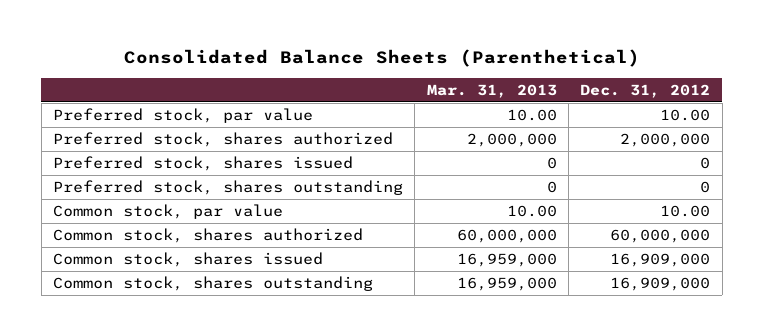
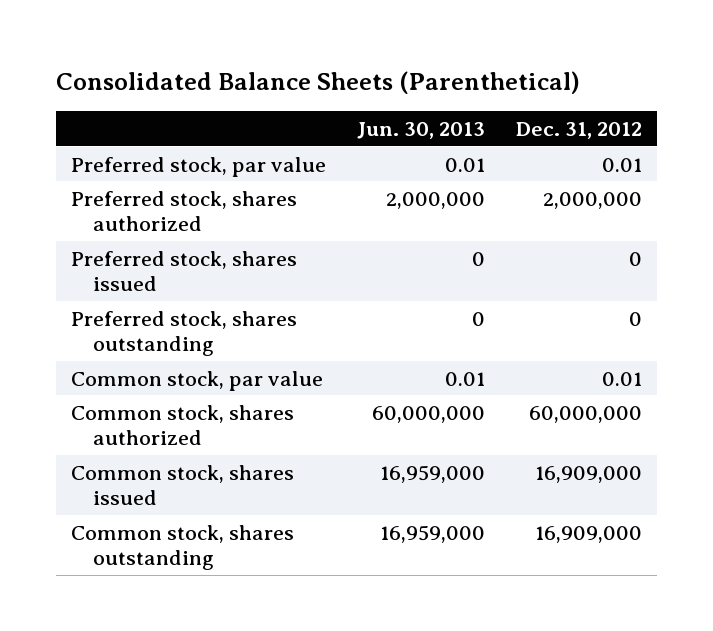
- | Mar. 31, 2013 | Dec. 31, 2012
+ | Jun. 30, 2013 | Dec. 31, 2012
- Preferred stock, par value | 10.00 | 10.00
+ Preferred stock, par value | 0.01 | 0.01
- Common stock, par value | 10.00 | 10.00
+ Common stock, par value | 0.01 | 0.01

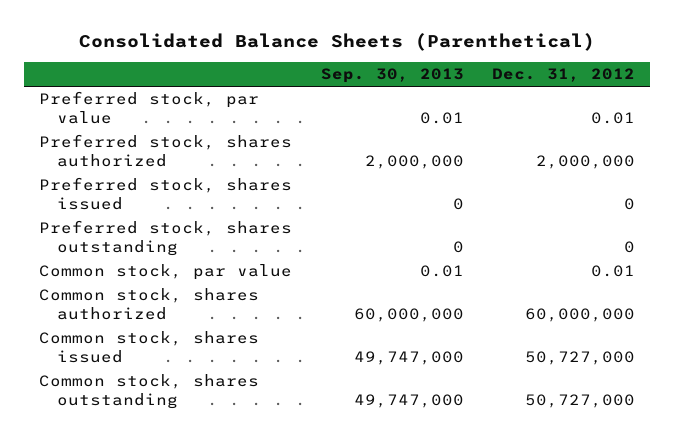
- | Jun. 30, 2013 | Dec. 31, 2012
+ | Sep. 30, 2013 | Dec. 31, 2012
- Common stock, shares issued | 16,959,000 | 16,909,000
- Common stock, shares outstanding | 16,959,000 | 16,909,000
+ Common stock, shares issued | 49,747,000 | 50,727,000
+ Common stock, shares outstanding | 49,747,000 | 50,727,000

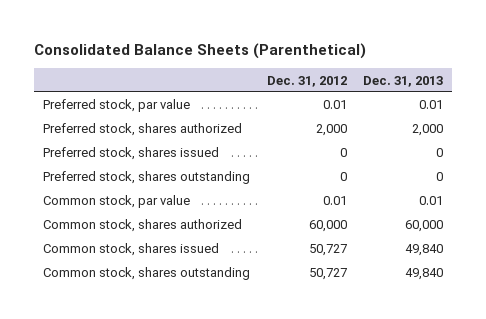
- | Sep. 30, 2013 | Dec. 31, 2012
+ | Dec. 31, 2012 | Dec. 31, 2013
- Preferred stock, shares authorized | 2,000,000 | 2,000,000
+ Preferred stock, shares authorized | 2,000 | 2,000
- Common stock, shares authorized | 60,000,000 | 60,000,000
- Common stock, shares issued | 49,747,000 | 50,727,000
- Common stock, shares outstanding | 49,747,000 | 50,727,000
+ Common stock, shares authorized | 60,000 | 60,000
+ Common stock, shares issued | 50,727 | 49,840
+ Common stock, shares outstanding | 50,727 | 49,840

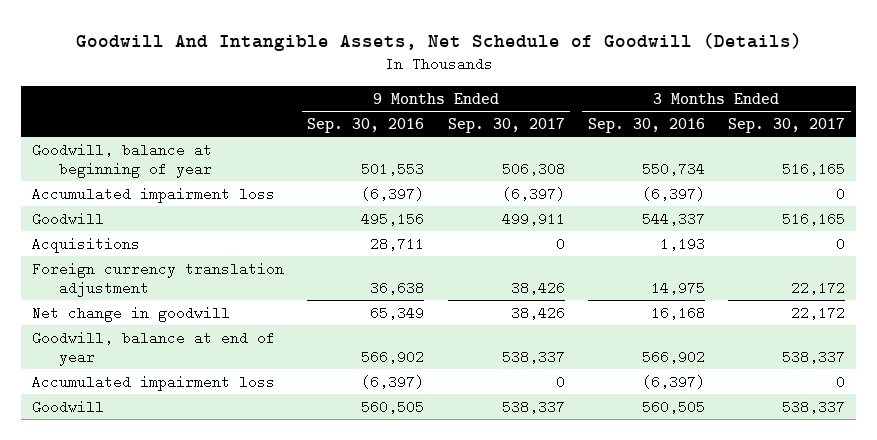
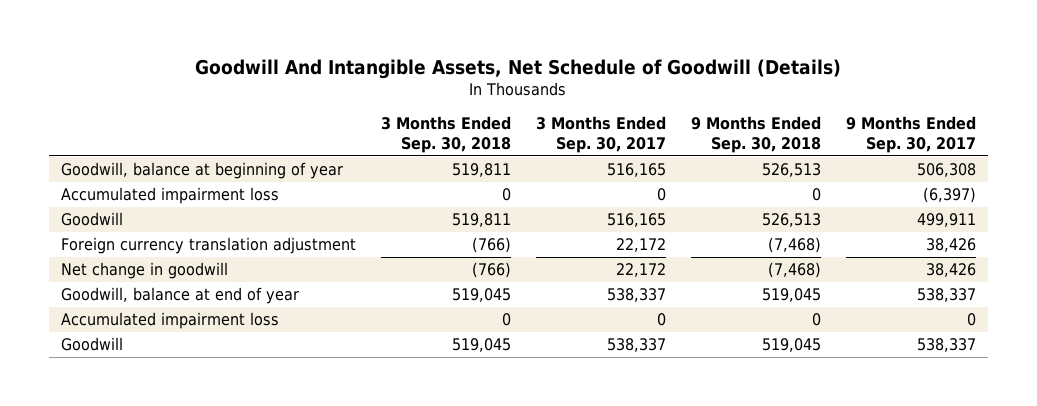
- | 9 Months Ended Sep. 30, 2016 | 9 Months Ended Sep. 30, 2017 | 3 Months Ended Sep. 30, 2016 | 3 Months Ended Sep. 30, 2017
+ | 3 Months Ended Sep. 30, 2018 | 3 Months Ended Sep. 30, 2017 | 9 Months Ended Sep. 30, 2018 | 9 Months Ended Sep. 30, 2017
- Acquisitions | 28,711 | 0 | 1,193 | 0

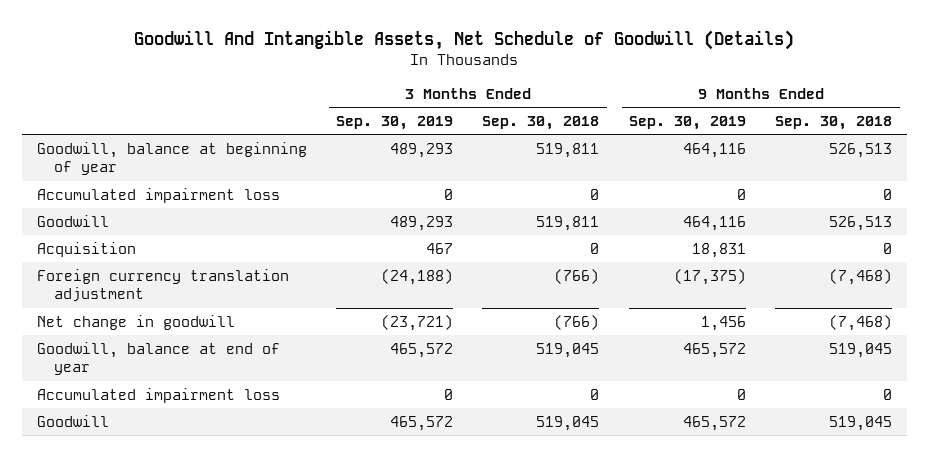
- | 3 Months Ended Sep. 30, 2018 | 3 Months Ended Sep. 30, 2017 | 9 Months Ended Sep. 30, 2018 | 9 Months Ended Sep. 30, 2017
+ | 3 Months Ended Sep. 30, 2019 | 3 Months Ended Sep. 30, 2018 | 9 Months Ended Sep. 30, 2019 | 9 Months Ended Sep. 30, 2018
+ Acquisition | 467 | 0 | 18,831 | 0

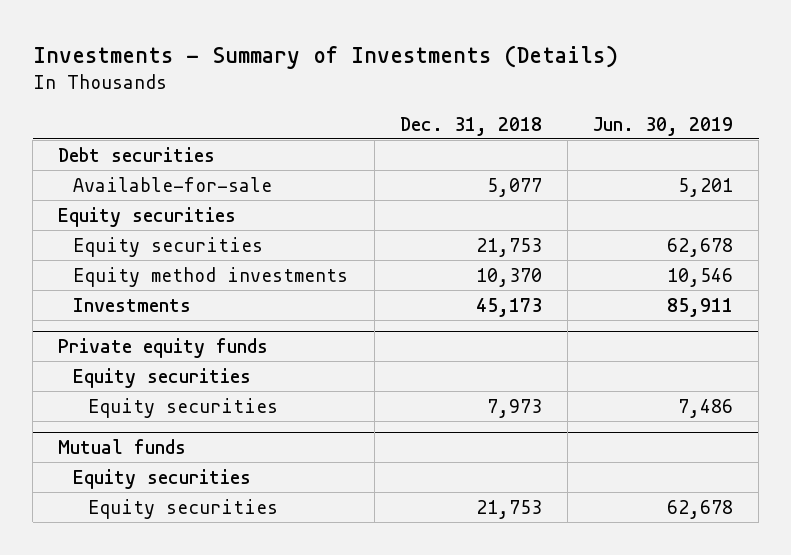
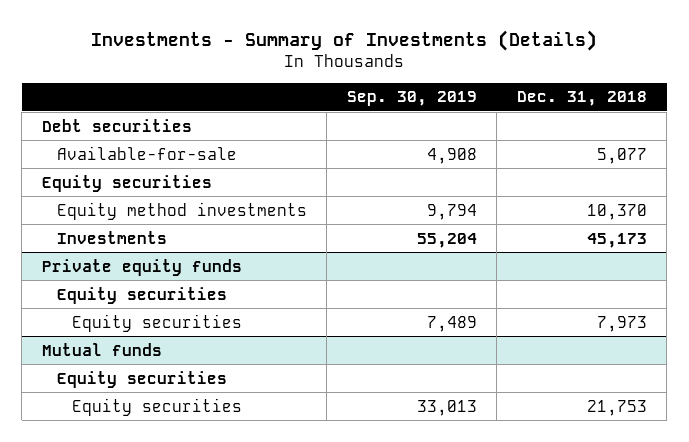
- | Dec. 31, 2018 | Jun. 30, 2019
+ | Sep. 30, 2019 | Dec. 31, 2018
- Equity securities | 21,753 | 62,678

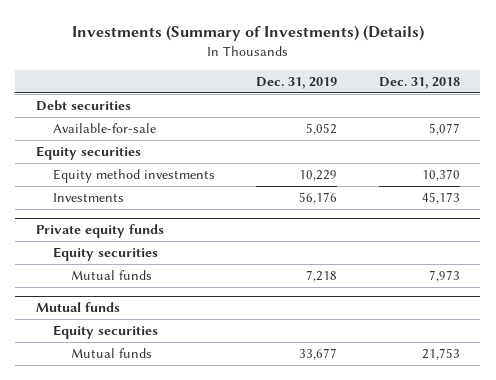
- Investments - Summary of Investments (Details)
+ Investments (Summary of Investments) (Details)
- | Sep. 30, 2019 | Dec. 31, 2018
+ | Dec. 31, 2019 | Dec. 31, 2018
@ Private equity funds
- Equity securities | 7,489 | 7,973
+ Mutual funds | 7,218 | 7,973
@ Mutual funds
- Equity securities | 33,013 | 21,753
+ Mutual funds | 33,677 | 21,753

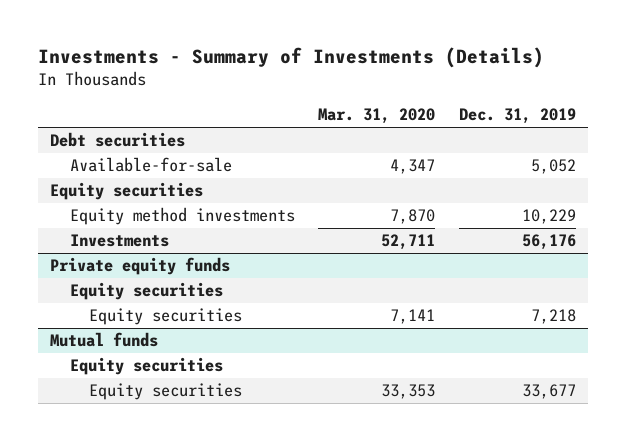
- Investments (Summary of Investments) (Details)
+ Investments - Summary of Investments (Details)
- | Dec. 31, 2019 | Dec. 31, 2018
+ | Mar. 31, 2020 | Dec. 31, 2019
@ Private equity funds
- Mutual funds | 7,218 | 7,973
+ Equity securities | 7,141 | 7,218
@ Mutual funds
- Mutual funds | 33,677 | 21,753
+ Equity securities | 33,353 | 33,677

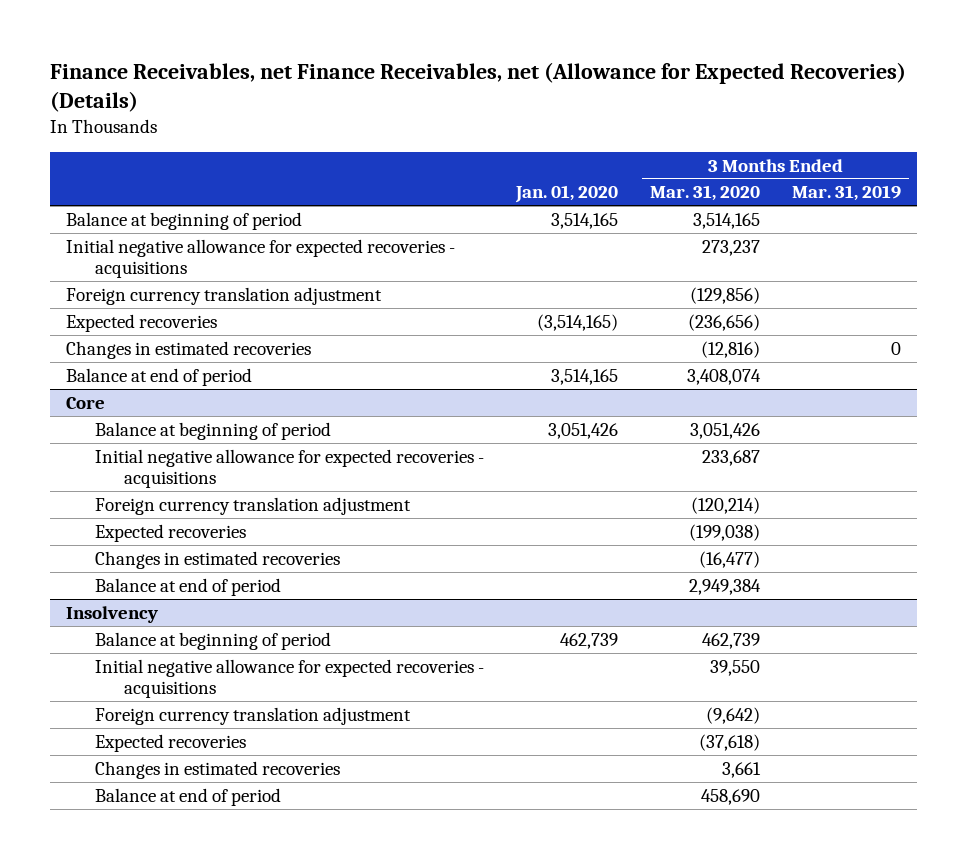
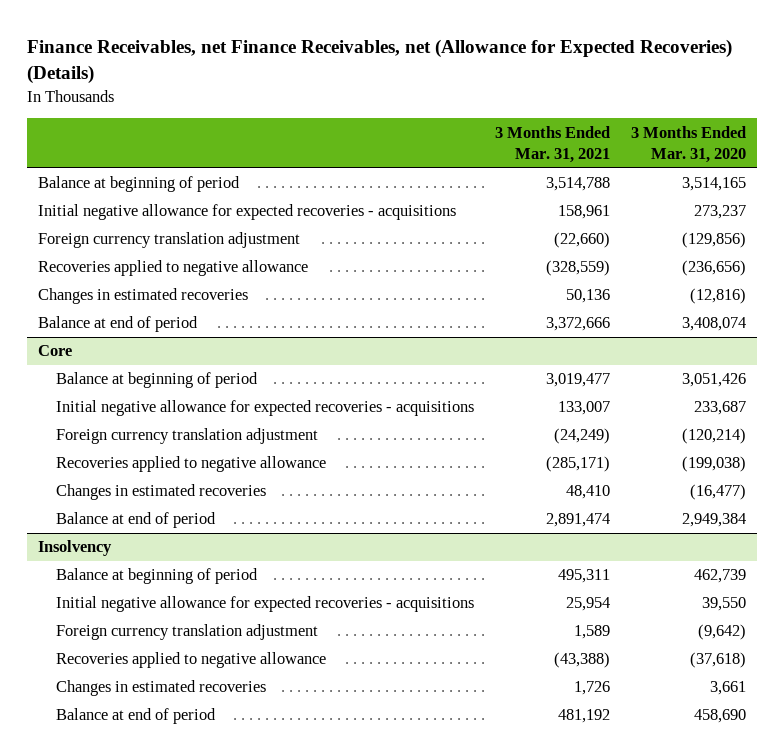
- | Jan. 01, 2020 | 3 Months Ended Mar. 31, 2020 | 3 Months Ended Mar. 31, 2019
+ | 3 Months Ended Mar. 31, 2021 | 3 Months Ended Mar. 31, 2020
- Expected recoveries | (3,514,165) | (236,656) |
+ Recoveries applied to negative allowance | (328,559) | (236,656)
@ Core
- Expected recoveries | | (199,038) |
+ Recoveries applied to negative allowance | (285,171) | (199,038)
@ Insolvency
- Expected recoveries | | (37,618) |
+ Recoveries applied to negative allowance | (43,388) | (37,618)

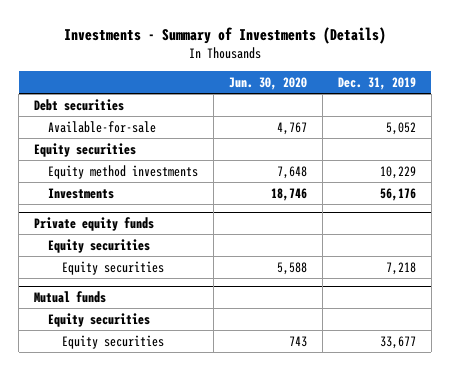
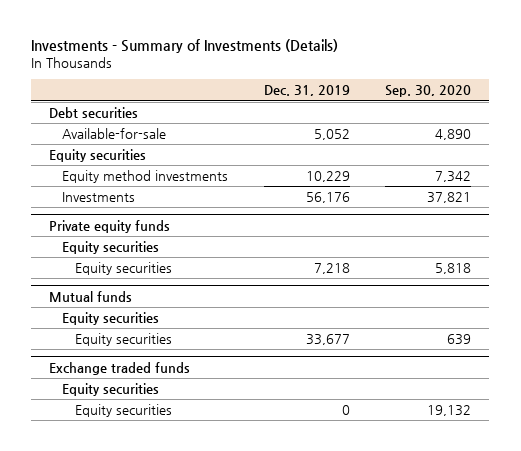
- | Jun. 30, 2020 | Dec. 31, 2019
+ | Dec. 31, 2019 | Sep. 30, 2020
+ Exchange traded funds
+ Equity securities
+ Equity securities | 0 | 19,132

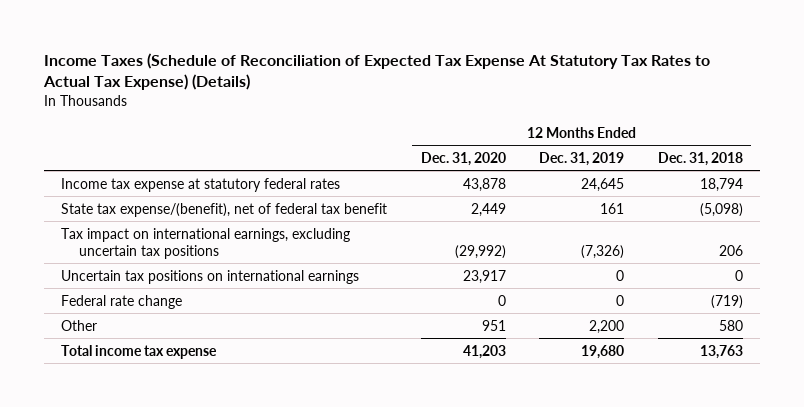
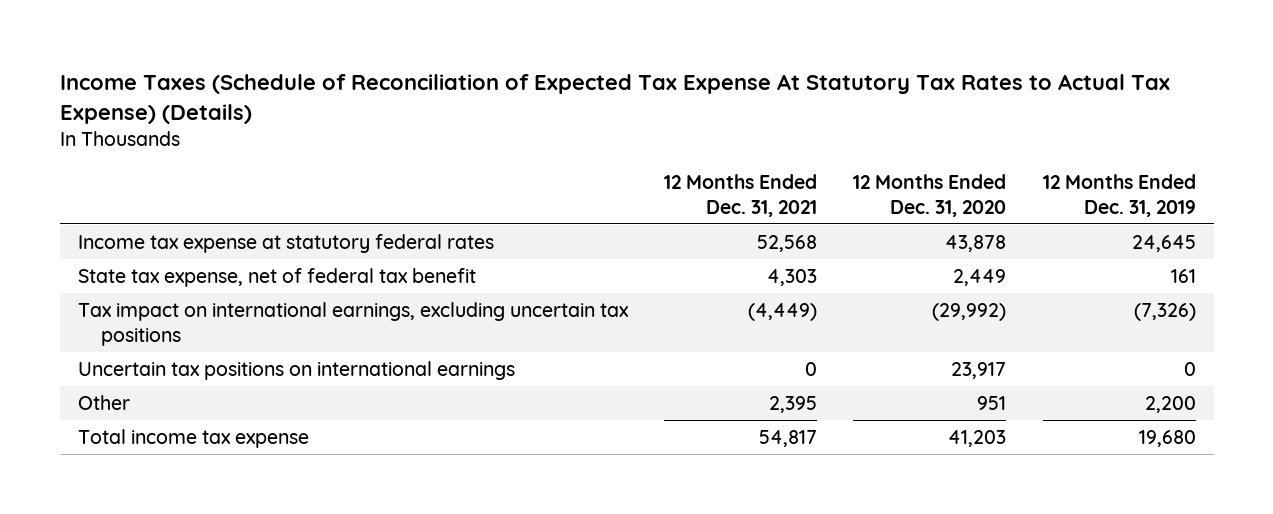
- | 12 Months Ended Dec. 31, 2020 | 12 Months Ended Dec. 31, 2019 | 12 Months Ended Dec. 31, 2018
+ | 12 Months Ended Dec. 31, 2021 | 12 Months Ended Dec. 31, 2020 | 12 Months Ended Dec. 31, 2019
- State tax expense/(benefit), net of federal tax benefit | 2,449 | 161 | (5,098)
+ State tax expense, net of federal tax benefit | 4,303 | 2,449 | 161
- Federal rate change | 0 | 0 | (719)

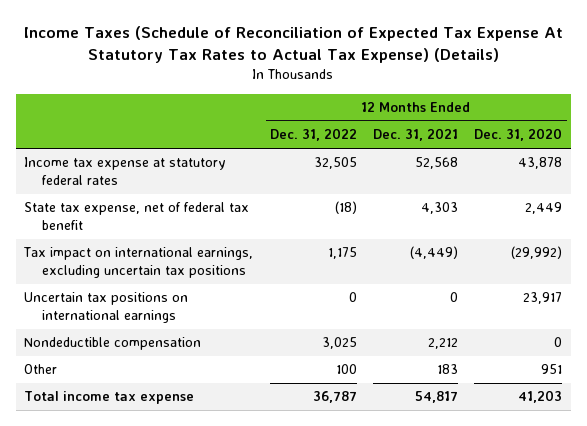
- | 12 Months Ended Dec. 31, 2021 | 12 Months Ended Dec. 31, 2020 | 12 Months Ended Dec. 31, 2019
+ | 12 Months Ended Dec. 31, 2022 | 12 Months Ended Dec. 31, 2021 | 12 Months Ended Dec. 31, 2020
- Other | 2,395 | 951 | 2,200
+ Nondeductible compensation | 3,025 | 2,212 | 0
+ Other | 100 | 183 | 951

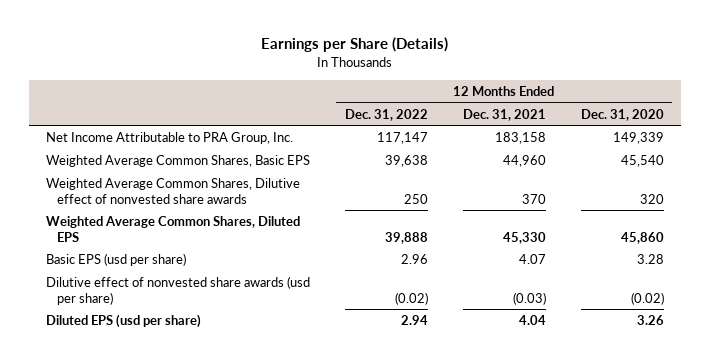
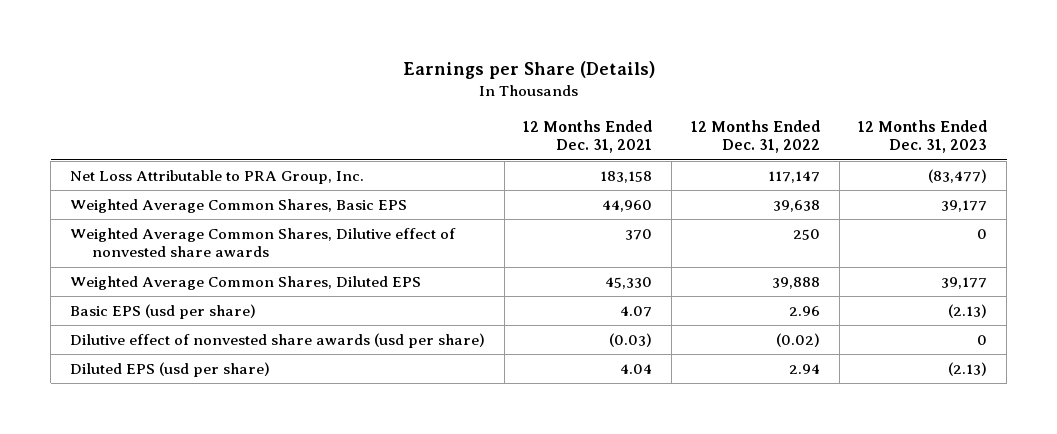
- | 12 Months Ended Dec. 31, 2022 | 12 Months Ended Dec. 31, 2021 | 12 Months Ended Dec. 31, 2020
+ | 12 Months Ended Dec. 31, 2021 | 12 Months Ended Dec. 31, 2022 | 12 Months Ended Dec. 31, 2023
- Net Income Attributable to PRA Group, Inc. | 117,147 | 183,158 | 149,339
+ Net Loss Attributable to PRA Group, Inc. | 183,158 | 117,147 | (83,477)

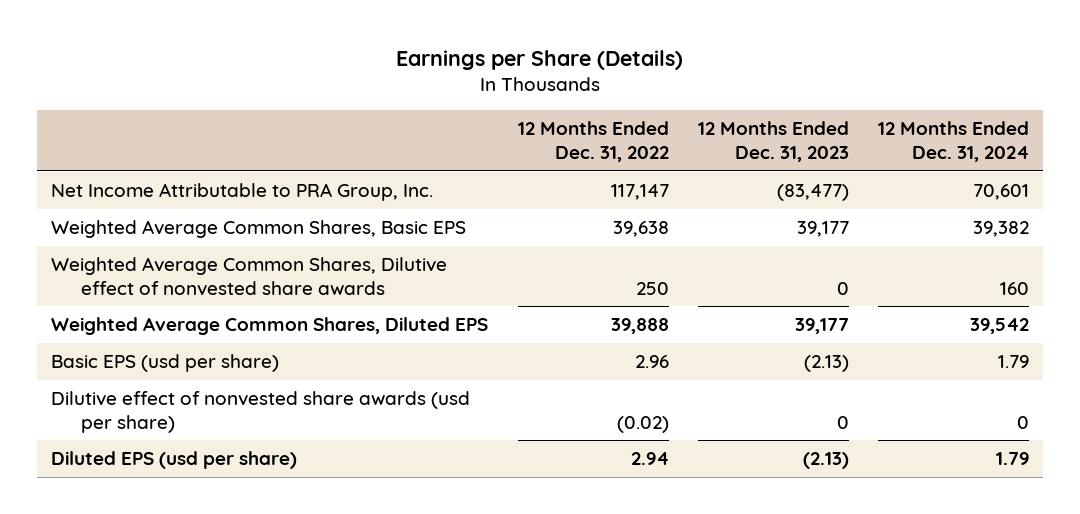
- | 12 Months Ended Dec. 31, 2021 | 12 Months Ended Dec. 31, 2022 | 12 Months Ended Dec. 31, 2023
+ | 12 Months Ended Dec. 31, 2022 | 12 Months Ended Dec. 31, 2023 | 12 Months Ended Dec. 31, 2024
- Net Loss Attributable to PRA Group, Inc. | 183,158 | 117,147 | (83,477)
+ Net Income Attributable to PRA Group, Inc. | 117,147 | (83,477) | 70,601

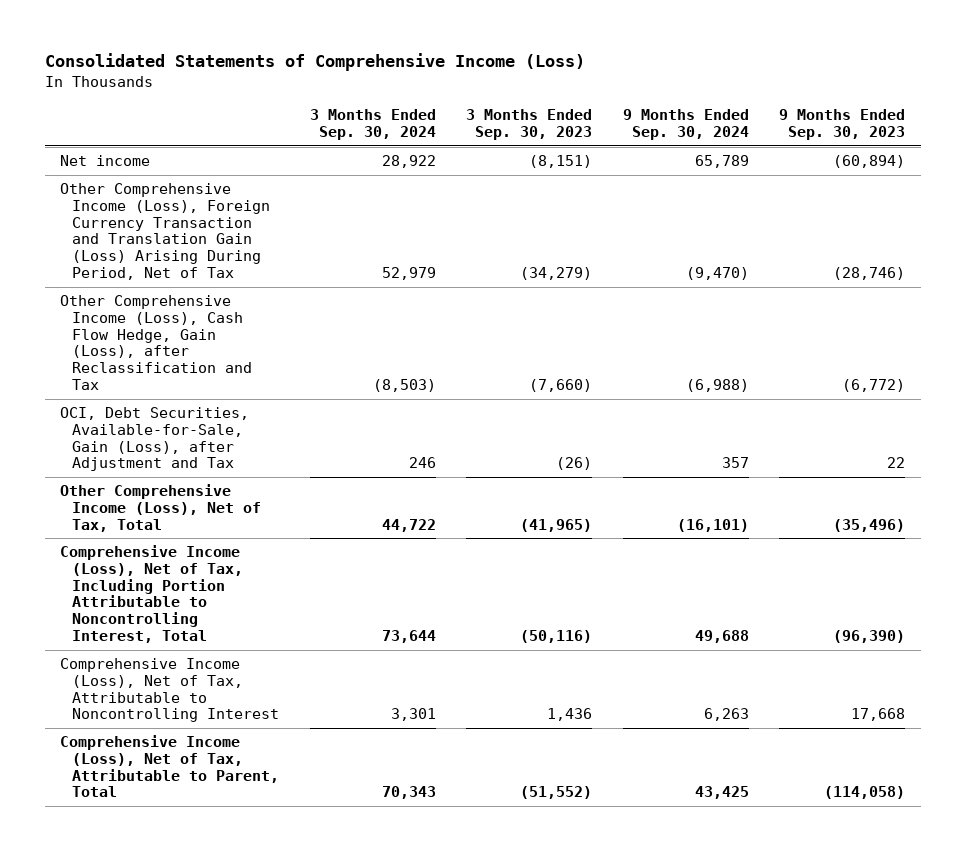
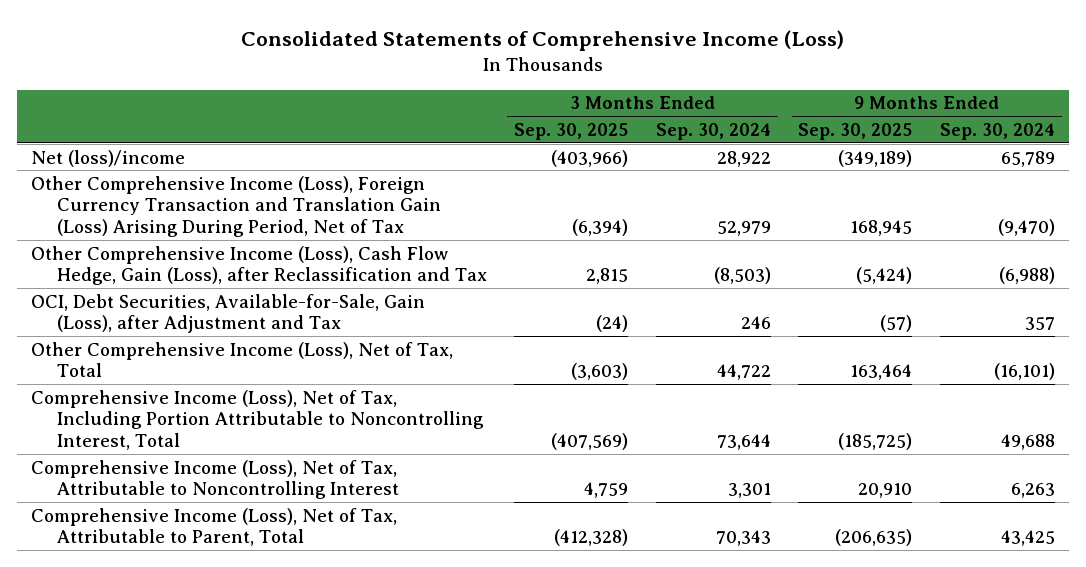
- | 3 Months Ended Sep. 30, 2024 | 3 Months Ended Sep. 30, 2023 | 9 Months Ended Sep. 30, 2024 | 9 Months Ended Sep. 30, 2023
+ | 3 Months Ended Sep. 30, 2025 | 3 Months Ended Sep. 30, 2024 | 9 Months Ended Sep. 30, 2025 | 9 Months Ended Sep. 30, 2024
- Net income | 28,922 | (8,151) | 65,789 | (60,894)
+ Net (loss)/income | (403,966) | 28,922 | (349,189) | 65,789

